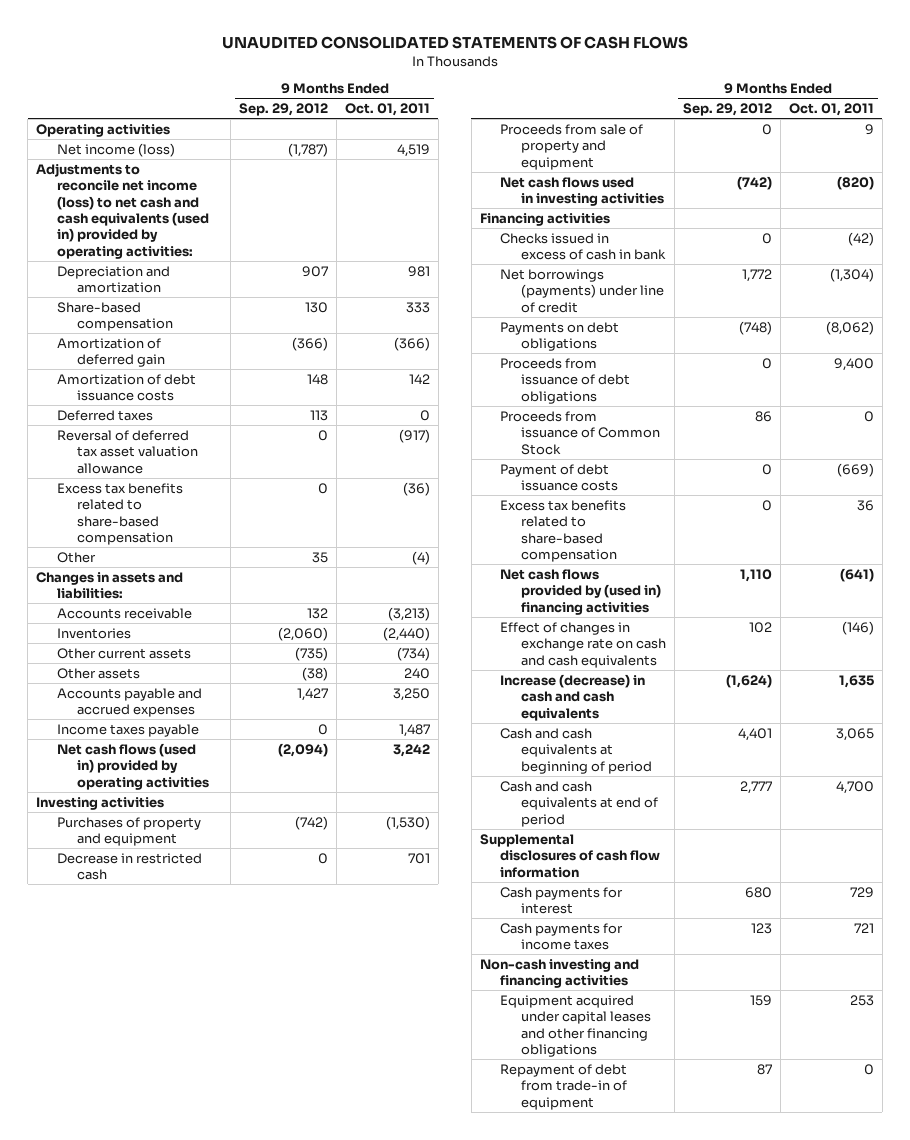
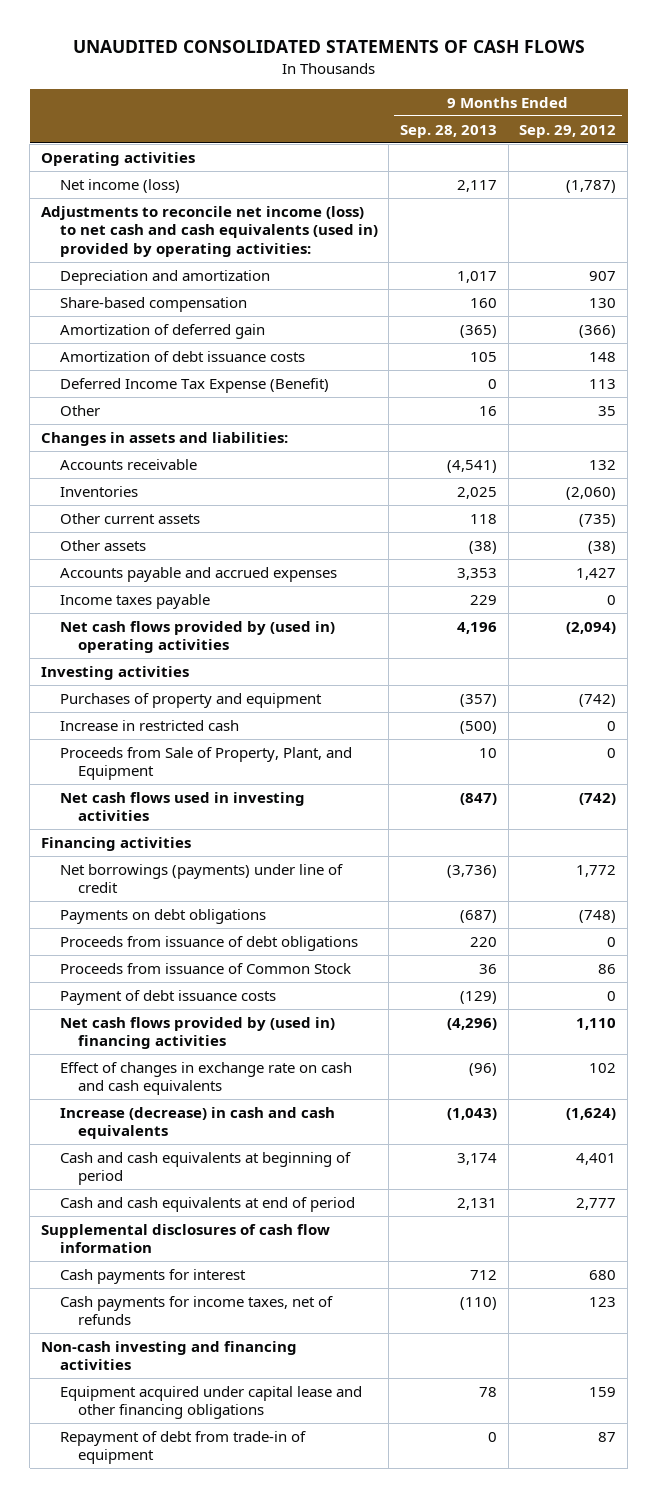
- | 9 Months Ended Sep. 29, 2012 | 9 Months Ended Oct. 01, 2011
+ | 9 Months Ended Sep. 28, 2013 | 9 Months Ended Sep. 29, 2012
- Deferred taxes | 113 | 0
- Reversal of deferred tax asset valuation allowance | 0 | (917)
- Excess tax benefits related to share-based compensation | 0 | (36)
+ Deferred Income Tax Expense (Benefit) | 0 | 113
- Net cash flows (used in) provided by operating activities | (2,094) | 3,242
+ Net cash flows provided by (used in) operating activities | 4,196 | (2,094)
- Decrease in restricted cash | 0 | 701
- Proceeds from sale of property and equipment | 0 | 9
+ Increase in restricted cash | (500) | 0
+ Proceeds from Sale of Property, Plant, and Equipment | 10 | 0
- Checks issued in excess of cash in bank | 0 | (42)
- Excess tax benefits related to share-based compensation | 0 | 36
- Cash payments for income taxes | 123 | 721
+ Cash payments for income taxes, net of refunds | (110) | 123
- Equipment acquired under capital leases and other financing obligations | 159 | 253
+ Equipment acquired under capital lease and other financing obligations | 78 | 159

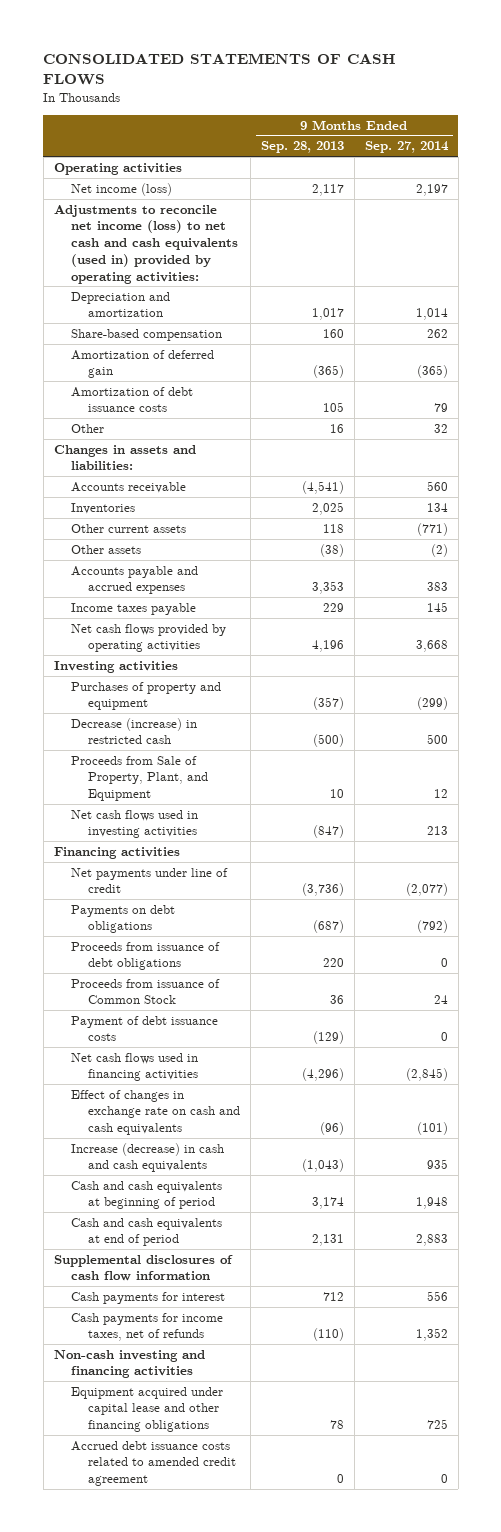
- UNAUDITED CONSOLIDATED STATEMENTS OF CASH FLOWS
+ CONSOLIDATED STATEMENTS OF CASH FLOWS
- | 9 Months Ended Sep. 28, 2013 | 9 Months Ended Sep. 29, 2012
+ | 9 Months Ended Sep. 28, 2013 | 9 Months Ended Sep. 27, 2014
- Deferred Income Tax Expense (Benefit) | 0 | 113
- Net cash flows provided by (used in) operating activities | 4,196 | (2,094)
+ Net cash flows provided by operating activities | 4,196 | 3,668
- Increase in restricted cash | (500) | 0
+ Decrease (increase) in restricted cash | (500) | 500
- Net borrowings (payments) under line of credit | (3,736) | 1,772
+ Net payments under line of credit | (3,736) | (2,077)
- Net cash flows provided by (used in) financing activities | (4,296) | 1,110
+ Net cash flows used in financing activities | (4,296) | (2,845)
- Repayment of debt from trade-in of equipment | 0 | 87
+ Accrued debt issuance costs related to amended credit agreement | 0 | 0

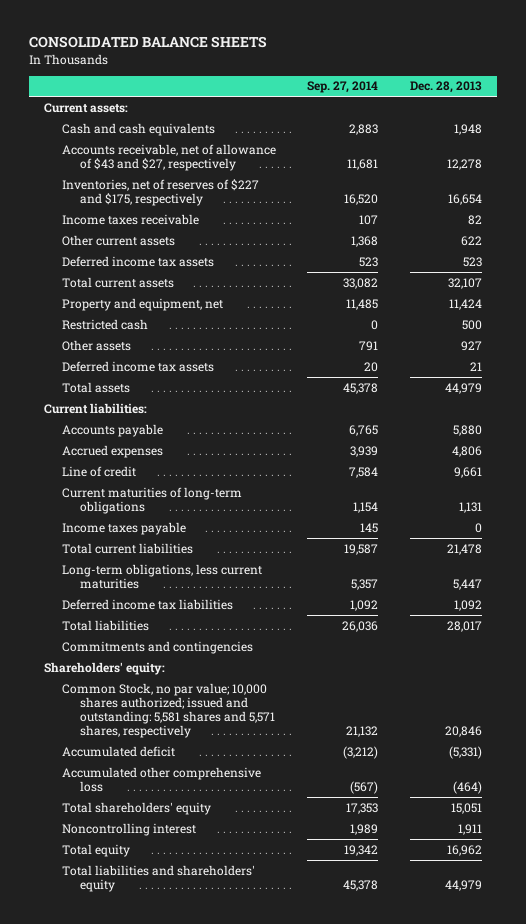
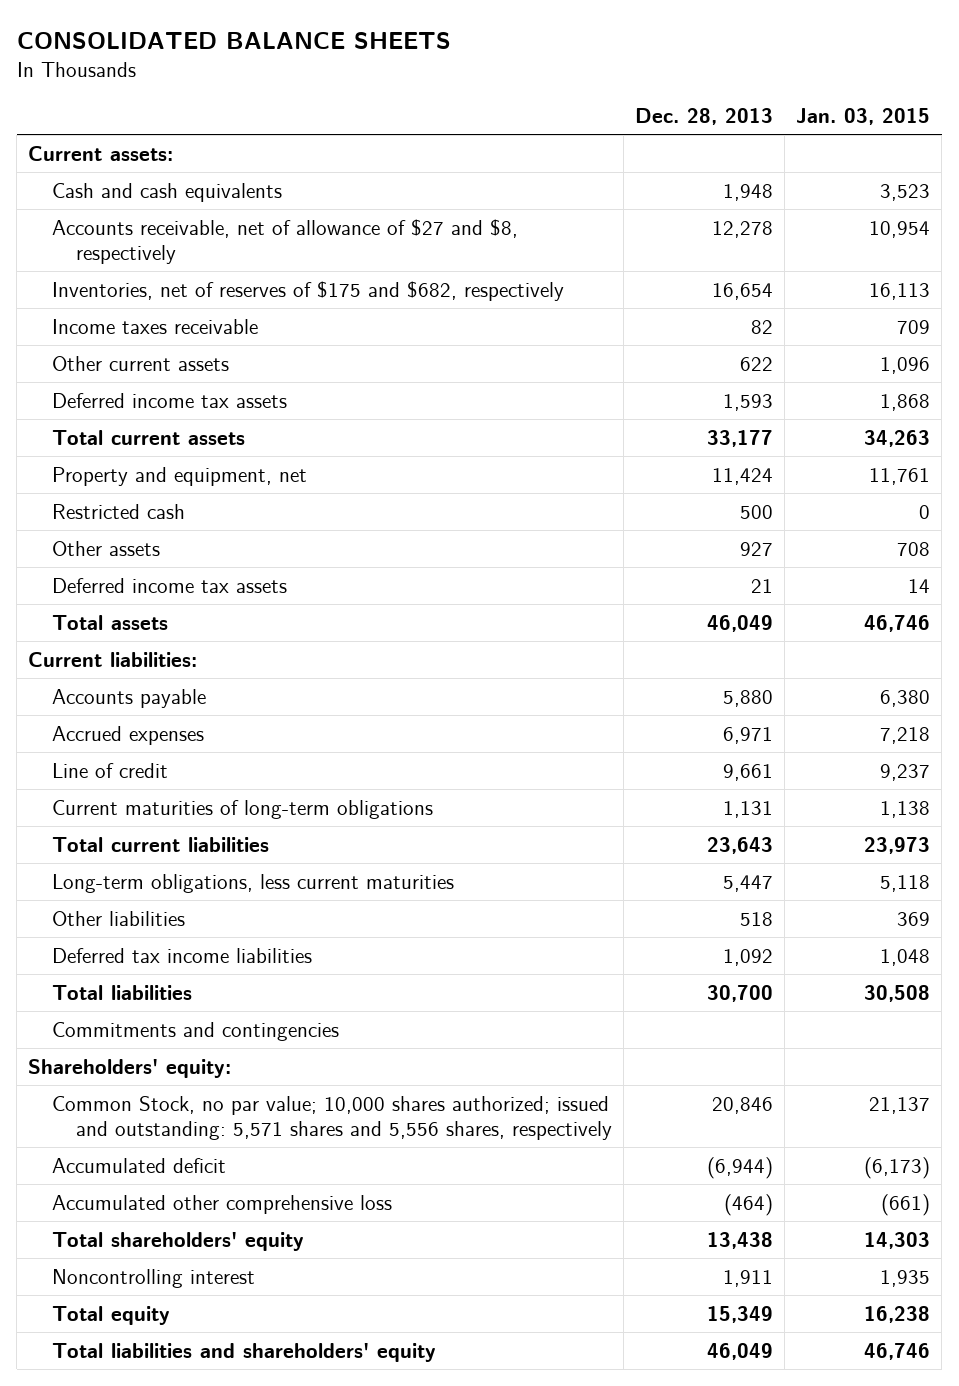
- | Sep. 27, 2014 | Dec. 28, 2013
+ | Dec. 28, 2013 | Jan. 03, 2015
- Accounts receivable, net of allowance of $43 and $27, respectively | 11,681 | 12,278
- Inventories, net of reserves of $227 and $175, respectively | 16,520 | 16,654
+ Accounts receivable, net of allowance of $27 and $8, respectively | 12,278 | 10,954
+ Inventories, net of reserves of $175 and $682, respectively | 16,654 | 16,113
- Deferred income tax assets | 523 | 523
- Total current assets | 33,082 | 32,107
+ Deferred income tax assets | 1,593 | 1,868
+ Total current assets | 33,177 | 34,263
- Total assets | 45,378 | 44,979
+ Total assets | 46,049 | 46,746
- Accrued expenses | 3,939 | 4,806
+ Accrued expenses | 6,971 | 7,218
- Income taxes payable | 145 | 0
- Total current liabilities | 19,587 | 21,478
+ Total current liabilities | 23,643 | 23,973
- Deferred income tax liabilities | 1,092 | 1,092
- Total liabilities | 26,036 | 28,017
+ Other liabilities | 518 | 369
+ Deferred tax income liabilities | 1,092 | 1,048
+ Total liabilities | 30,700 | 30,508
- Common Stock, no par value; 10,000 shares authorized; issued and outstanding: 5,581 shares and 5,571 shares, respectively | 21,132 | 20,846
- Accumulated deficit | (3,212) | (5,331)
+ Common Stock, no par value; 10,000 shares authorized; issued and outstanding: 5,571 shares and 5,556 shares, respectively | 20,846 | 21,137
+ Accumulated deficit | (6,944) | (6,173)
- Total shareholders' equity | 17,353 | 15,051
+ Total shareholders' equity | 13,438 | 14,303
- Total equity | 19,342 | 16,962
- Total liabilities and shareholders' equity | 45,378 | 44,979
+ Total equity | 15,349 | 16,238
+ Total liabilities and shareholders' equity | 46,049 | 46,746

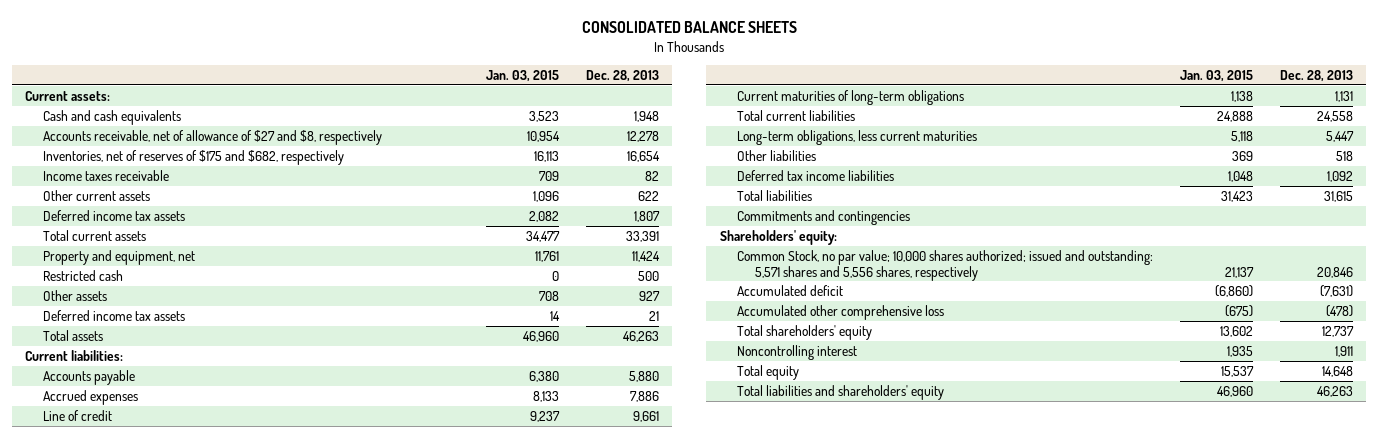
- | Dec. 28, 2013 | Jan. 03, 2015
+ | Jan. 03, 2015 | Dec. 28, 2013
- Deferred income tax assets | 1,593 | 1,868
- Total current assets | 33,177 | 34,263
+ Deferred income tax assets | 2,082 | 1,807
+ Total current assets | 34,477 | 33,391
- Total assets | 46,049 | 46,746
+ Total assets | 46,960 | 46,263
- Accrued expenses | 6,971 | 7,218
+ Accrued expenses | 8,133 | 7,886
- Total current liabilities | 23,643 | 23,973
+ Total current liabilities | 24,888 | 24,558
- Total liabilities | 30,700 | 30,508
+ Total liabilities | 31,423 | 31,615
- Accumulated deficit | (6,944) | (6,173)
- Accumulated other comprehensive loss | (464) | (661)
- Total shareholders' equity | 13,438 | 14,303
+ Accumulated deficit | (6,860) | (7,631)
+ Accumulated other comprehensive loss | (675) | (478)
+ Total shareholders' equity | 13,602 | 12,737
- Total equity | 15,349 | 16,238
- Total liabilities and shareholders' equity | 46,049 | 46,746
+ Total equity | 15,537 | 14,648
+ Total liabilities and shareholders' equity | 46,960 | 46,263

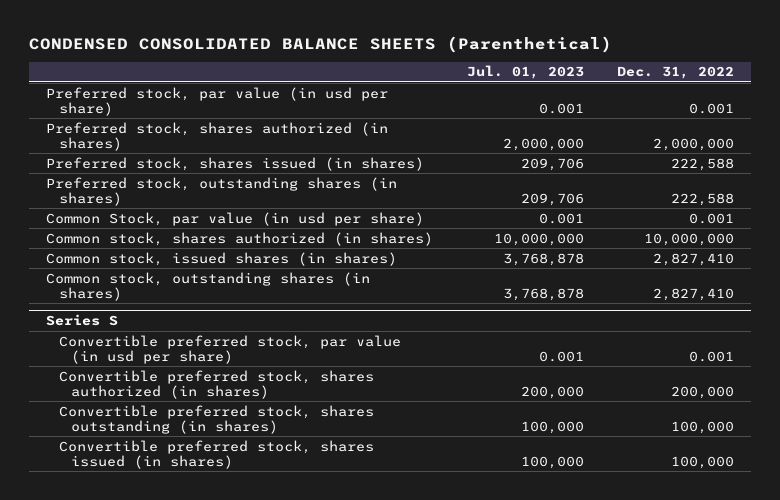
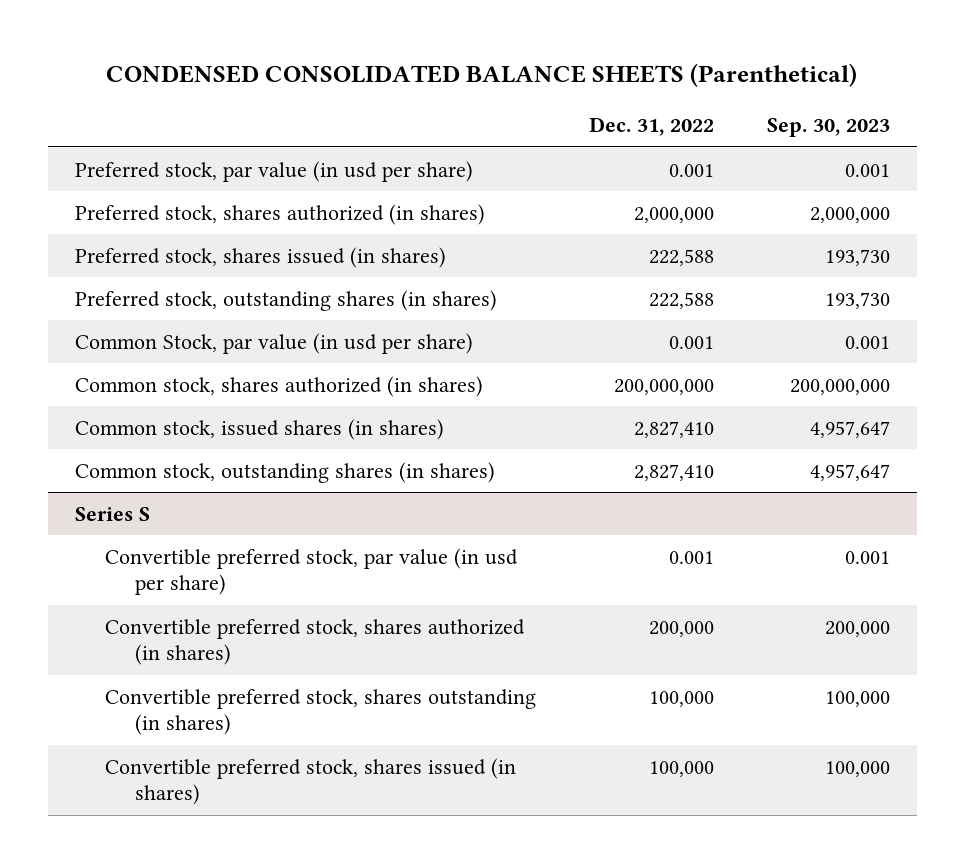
- | Jul. 01, 2023 | Dec. 31, 2022
+ | Dec. 31, 2022 | Sep. 30, 2023
- Common stock, shares authorized (in shares) | 10,000,000 | 10,000,000
+ Common stock, shares authorized (in shares) | 200,000,000 | 200,000,000

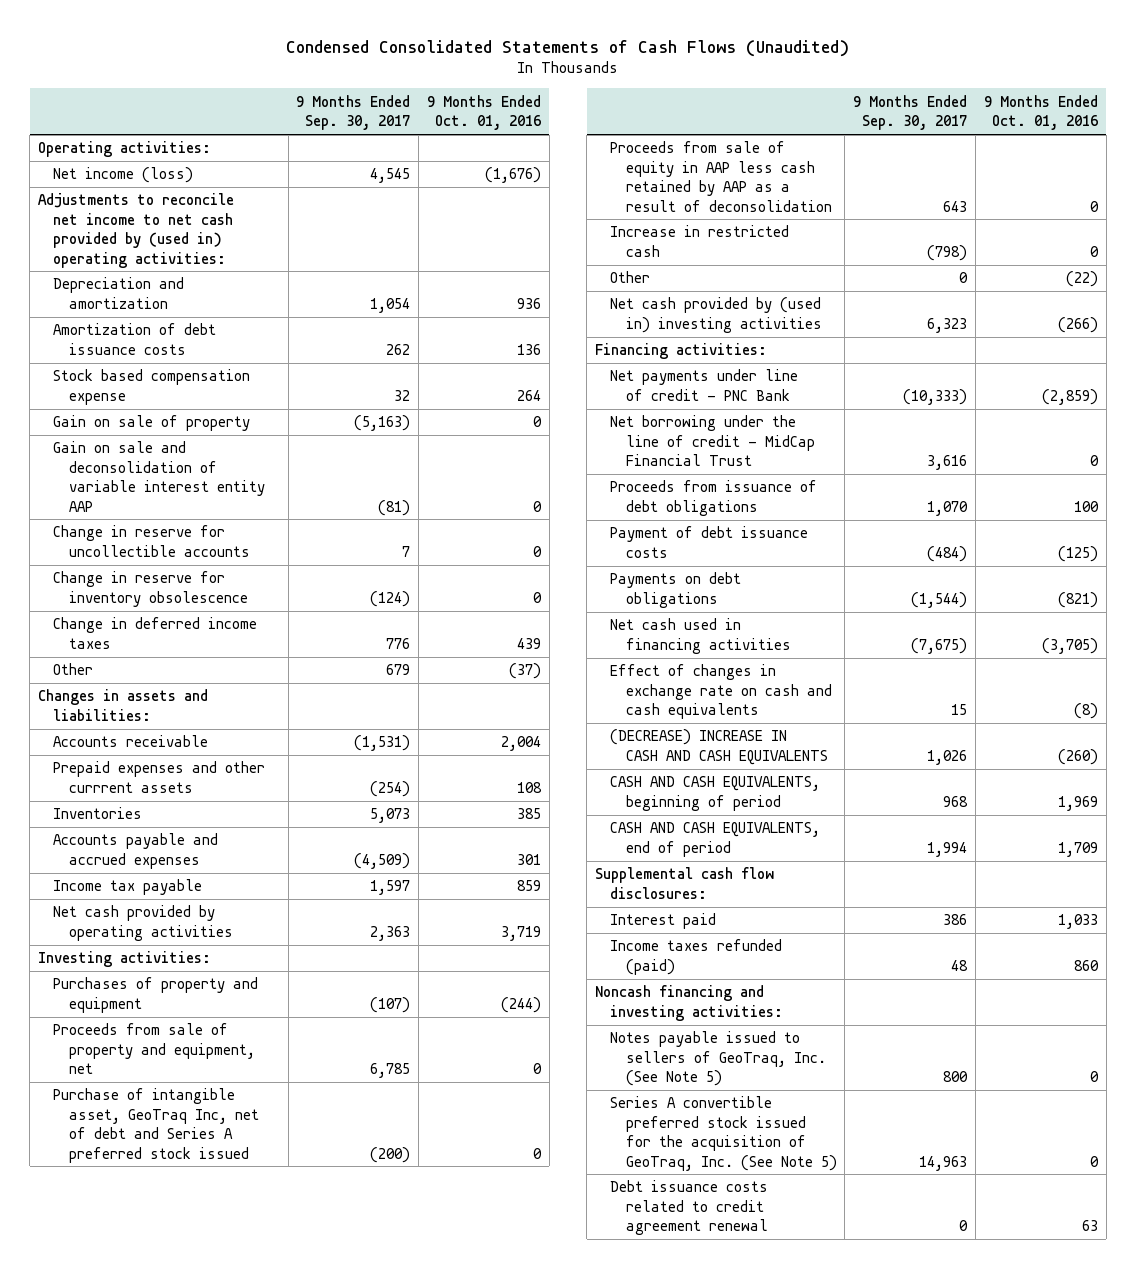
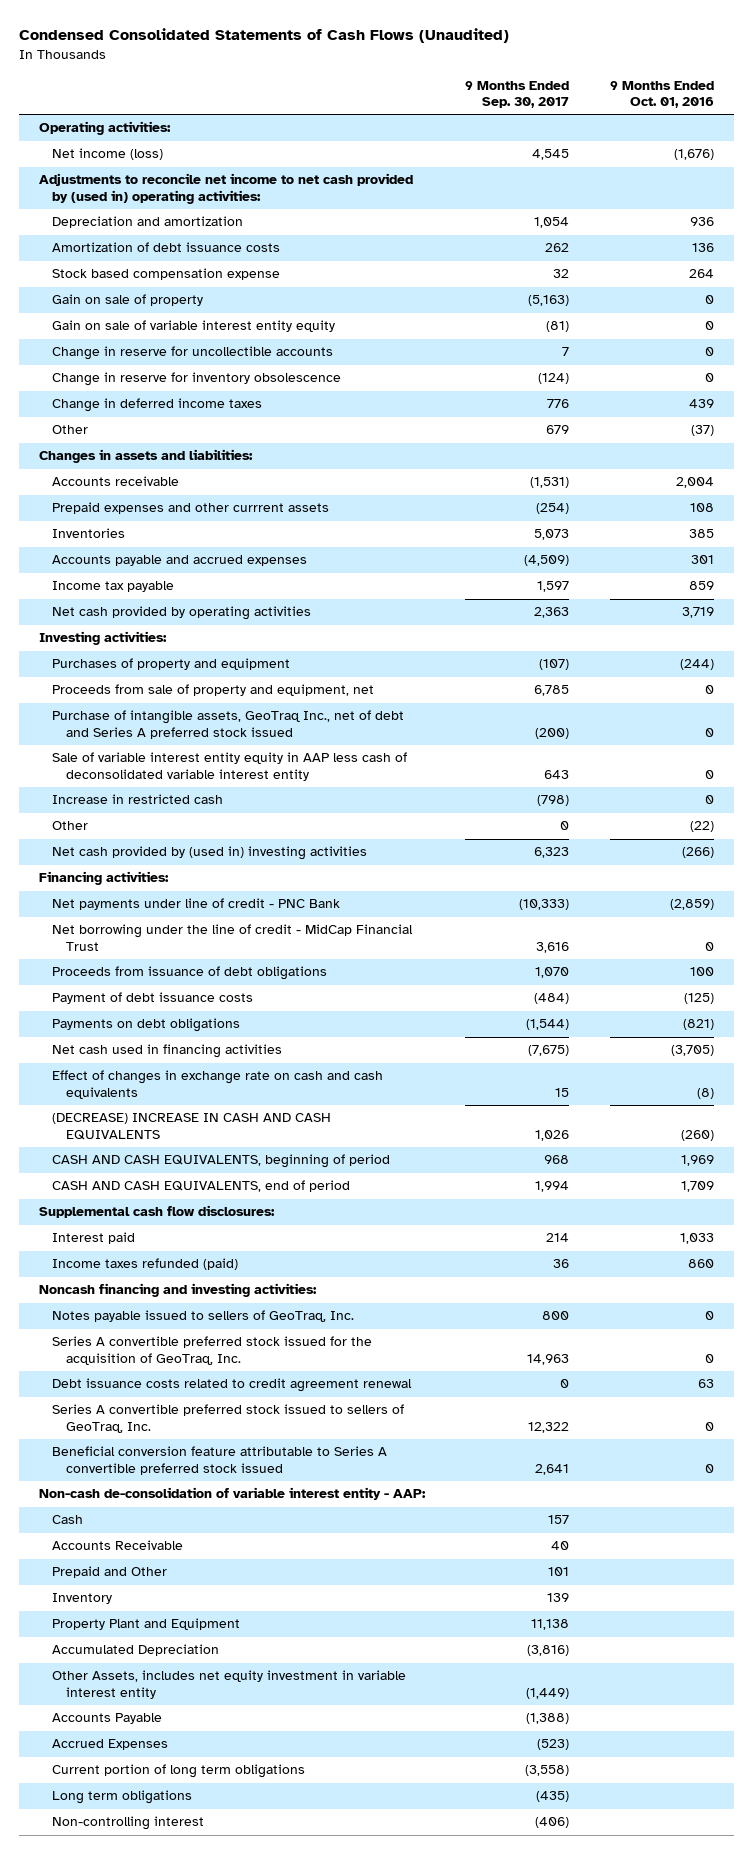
- Gain on sale and deconsolidation of variable interest entity AAP | (81) | 0
+ Gain on sale of variable interest entity equity | (81) | 0
- Purchase of intangible asset, GeoTraq Inc, net of debt and Series A preferred stock issued | (200) | 0
- Proceeds from sale of equity in AAP less cash retained by AAP as a result of deconsolidation | 643 | 0
+ Purchase of intangible assets, GeoTraq Inc., net of debt and Series A preferred stock issued | (200) | 0
+ Sale of variable interest entity equity in AAP less cash of deconsolidated variable interest entity | 643 | 0
- Interest paid | 386 | 1,033
- Income taxes refunded (paid) | 48 | 860
+ Interest paid | 214 | 1,033
+ Income taxes refunded (paid) | 36 | 860
- Notes payable issued to sellers of GeoTraq, Inc. (See Note 5) | 800 | 0
- Series A convertible preferred stock issued for the acquisition of GeoTraq, Inc. (See Note 5) | 14,963 | 0
+ Notes payable issued to sellers of GeoTraq, Inc. | 800 | 0
+ Series A convertible preferred stock issued for the acquisition of GeoTraq, Inc. | 14,963 | 0
+ Series A convertible preferred stock issued to sellers of GeoTraq, Inc. | 12,322 | 0
+ Beneficial conversion feature attributable to Series A convertible preferred stock issued | 2,641 | 0
+ Non-cash de-consolidation of variable interest entity - AAP:
+ Cash | 157 |
+ Accounts Receivable | 40 |
+ Prepaid and Other | 101 |
+ Inventory | 139 |
+ Property Plant and Equipment | 11,138 |
+ Accumulated Depreciation | (3,816) |
+ Other Assets, includes net equity investment in variable interest entity | (1,449) |
+ Accounts Payable | (1,388) |
+ Accrued Expenses | (523) |
+ Current portion of long term obligations | (3,558) |
+ Long term obligations | (435) |
+ Non-controlling interest | (406) |

